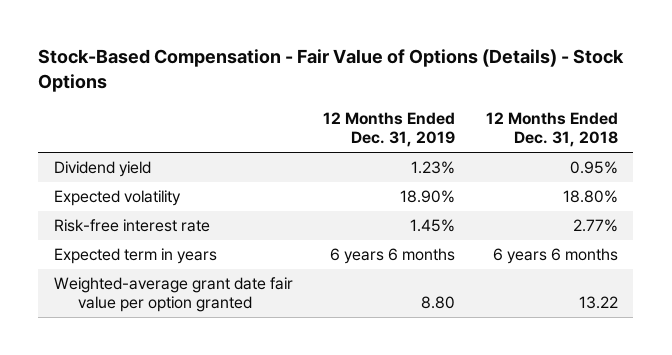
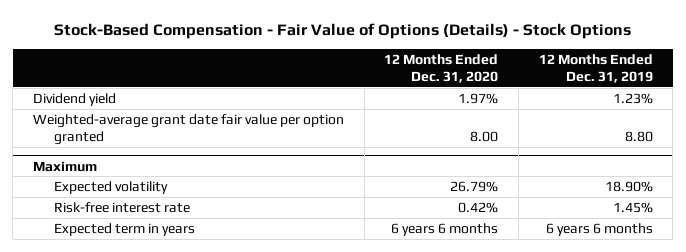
- | 12 Months Ended Dec. 31, 2019 | 12 Months Ended Dec. 31, 2018
+ | 12 Months Ended Dec. 31, 2020 | 12 Months Ended Dec. 31, 2019
moved up: Weighted-average grant date fair value per option granted | 8.00 | 8.80
+ Maximum

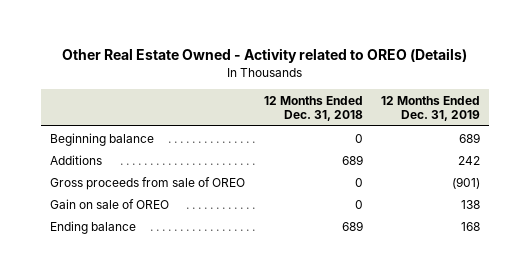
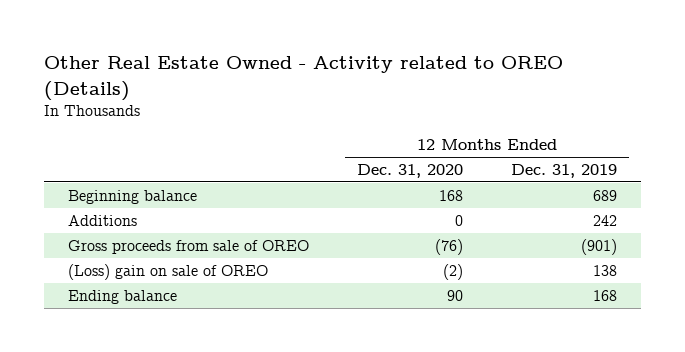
- | 12 Months Ended Dec. 31, 2018 | 12 Months Ended Dec. 31, 2019
+ | 12 Months Ended Dec. 31, 2020 | 12 Months Ended Dec. 31, 2019
- Gain on sale of OREO | 0 | 138
+ (Loss) gain on sale of OREO | (2) | 138

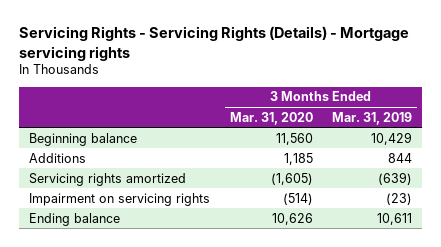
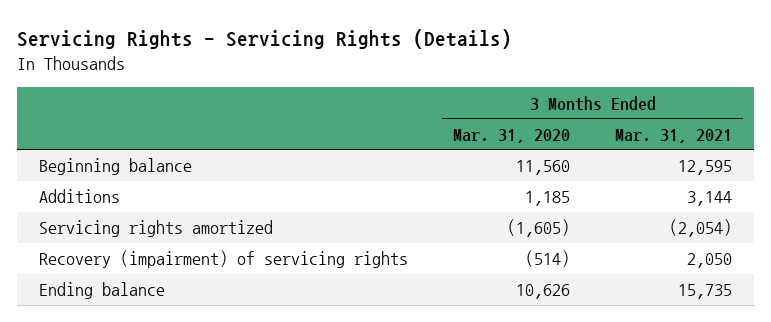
- Servicing Rights - Servicing Rights (Details) - Mortgage servicing rights
+ Servicing Rights - Servicing Rights (Details)
- | 3 Months Ended Mar. 31, 2020 | 3 Months Ended Mar. 31, 2019
+ | 3 Months Ended Mar. 31, 2020 | 3 Months Ended Mar. 31, 2021
- Impairment on servicing rights | (514) | (23)
+ Recovery (impairment) of servicing rights | (514) | 2,050

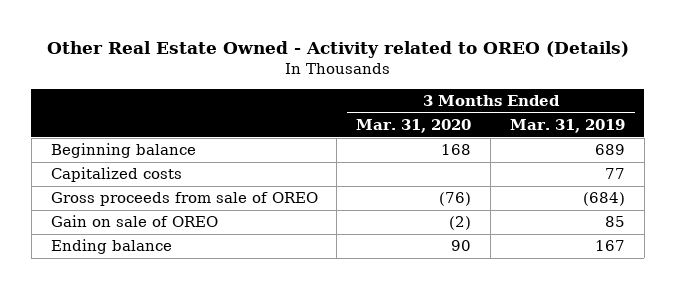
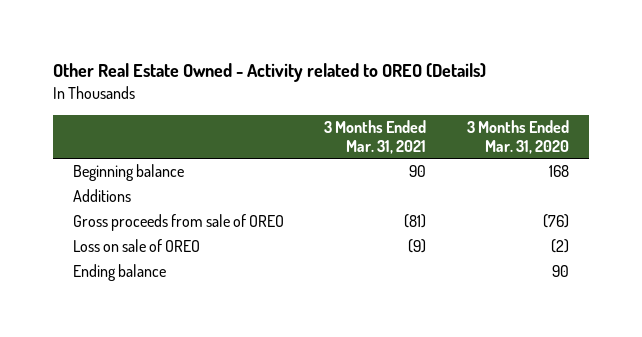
- | 3 Months Ended Mar. 31, 2020 | 3 Months Ended Mar. 31, 2019
+ | 3 Months Ended Mar. 31, 2021 | 3 Months Ended Mar. 31, 2020
- Capitalized costs | | 77
+ Additions
- Gain on sale of OREO | (2) | 85
+ Loss on sale of OREO | (9) | (2)

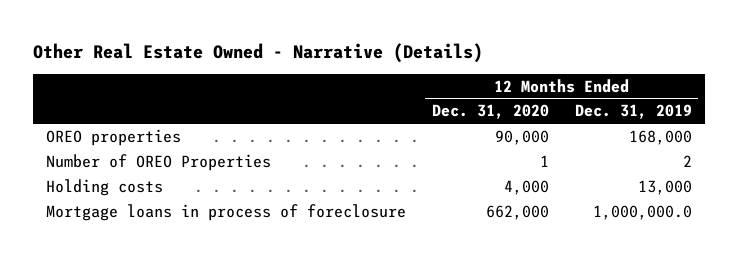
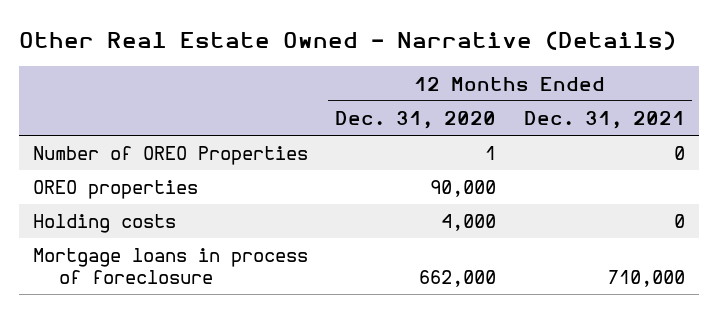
- | 12 Months Ended Dec. 31, 2020 | 12 Months Ended Dec. 31, 2019
+ | 12 Months Ended Dec. 31, 2020 | 12 Months Ended Dec. 31, 2021
moved down: OREO properties | 90,000 |

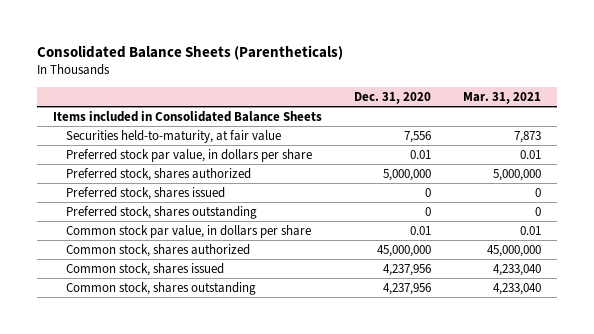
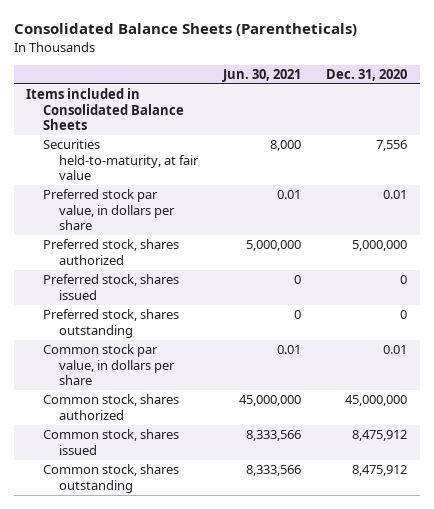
- | Dec. 31, 2020 | Mar. 31, 2021
+ | Jun. 30, 2021 | Dec. 31, 2020
- Common stock, shares issued | 4,237,956 | 4,233,040
- Common stock, shares outstanding | 4,237,956 | 4,233,040
+ Common stock, shares issued | 8,333,566 | 8,475,912
+ Common stock, shares outstanding | 8,333,566 | 8,475,912

